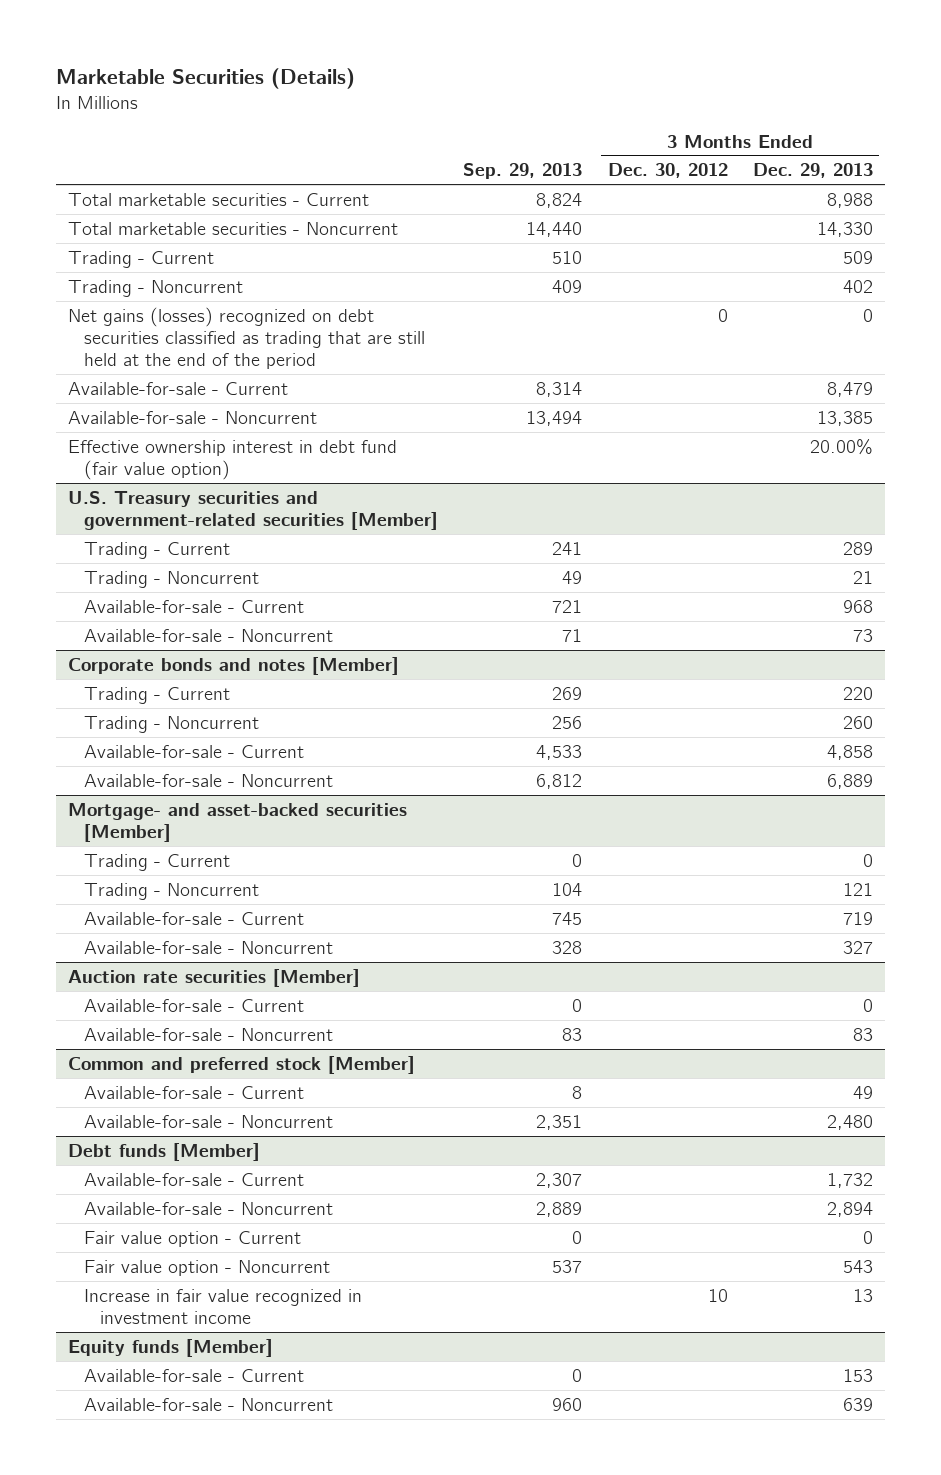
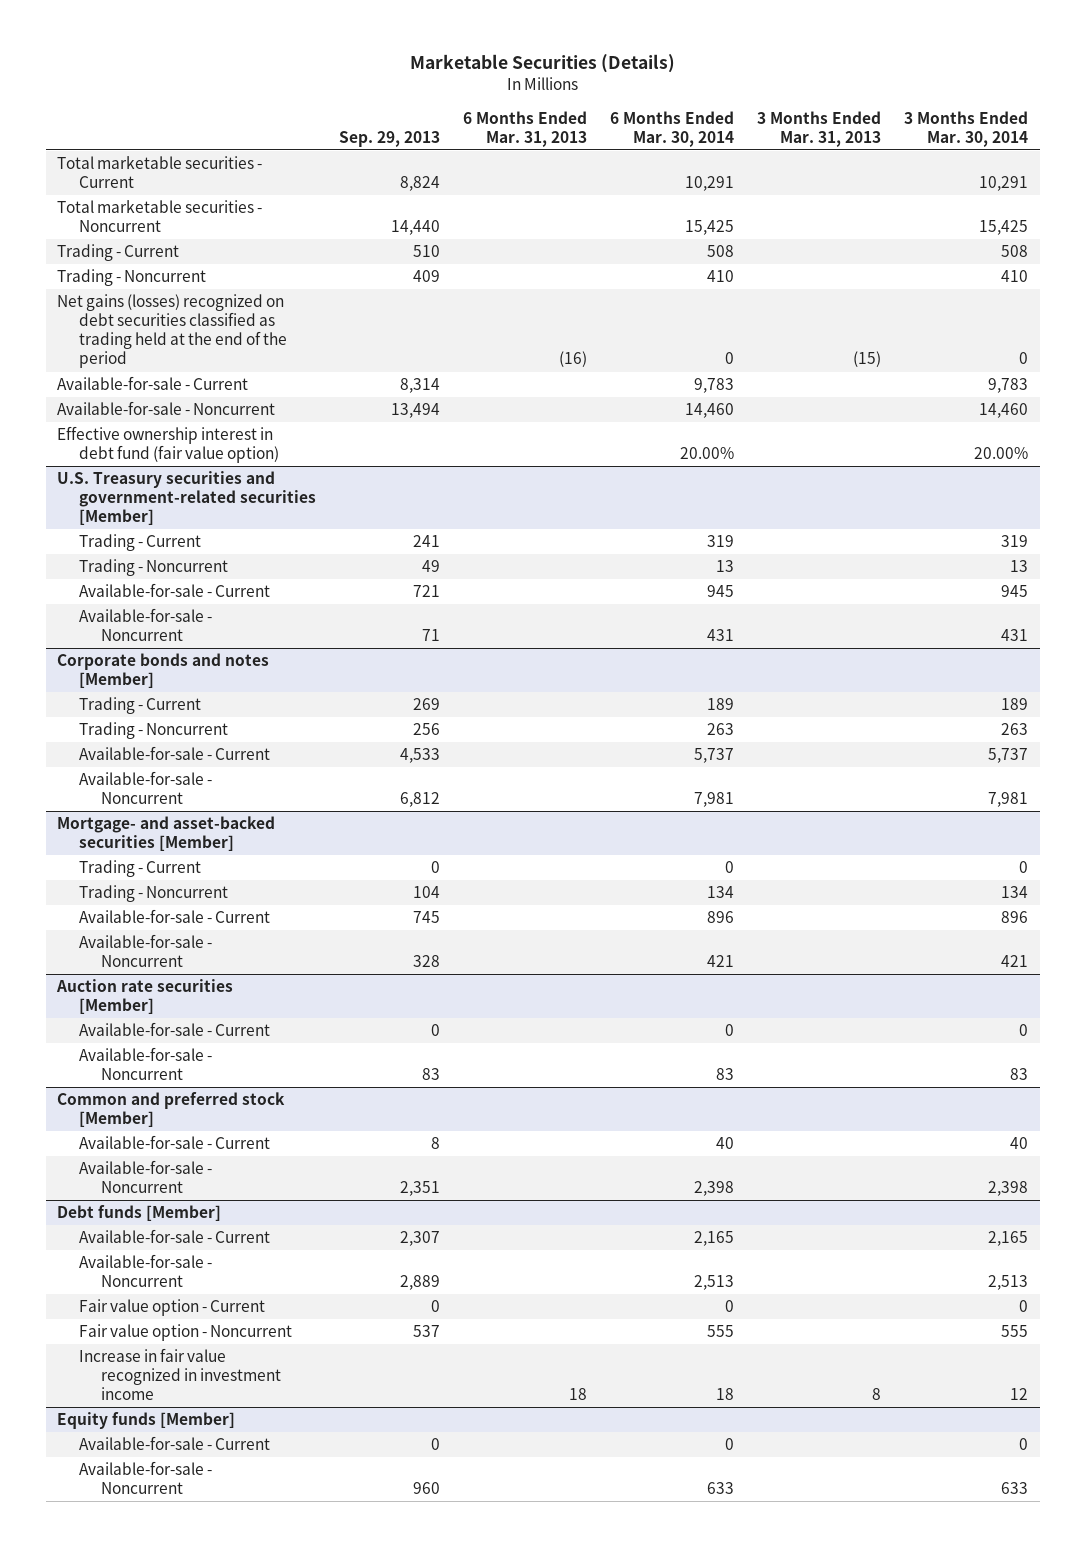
- | Sep. 29, 2013 | 3 Months Ended Dec. 30, 2012 | 3 Months Ended Dec. 29, 2013
+ | Sep. 29, 2013 | 6 Months Ended Mar. 31, 2013 | 6 Months Ended Mar. 30, 2014 | 3 Months Ended Mar. 31, 2013 | 3 Months Ended Mar. 30, 2014
- Net gains (losses) recognized on debt securities classified as trading that are still held at the end of the period | | 0 | 0
+ Net gains (losses) recognized on debt securities classified as trading held at the end of the period | | (16) | 0 | (15) | 0

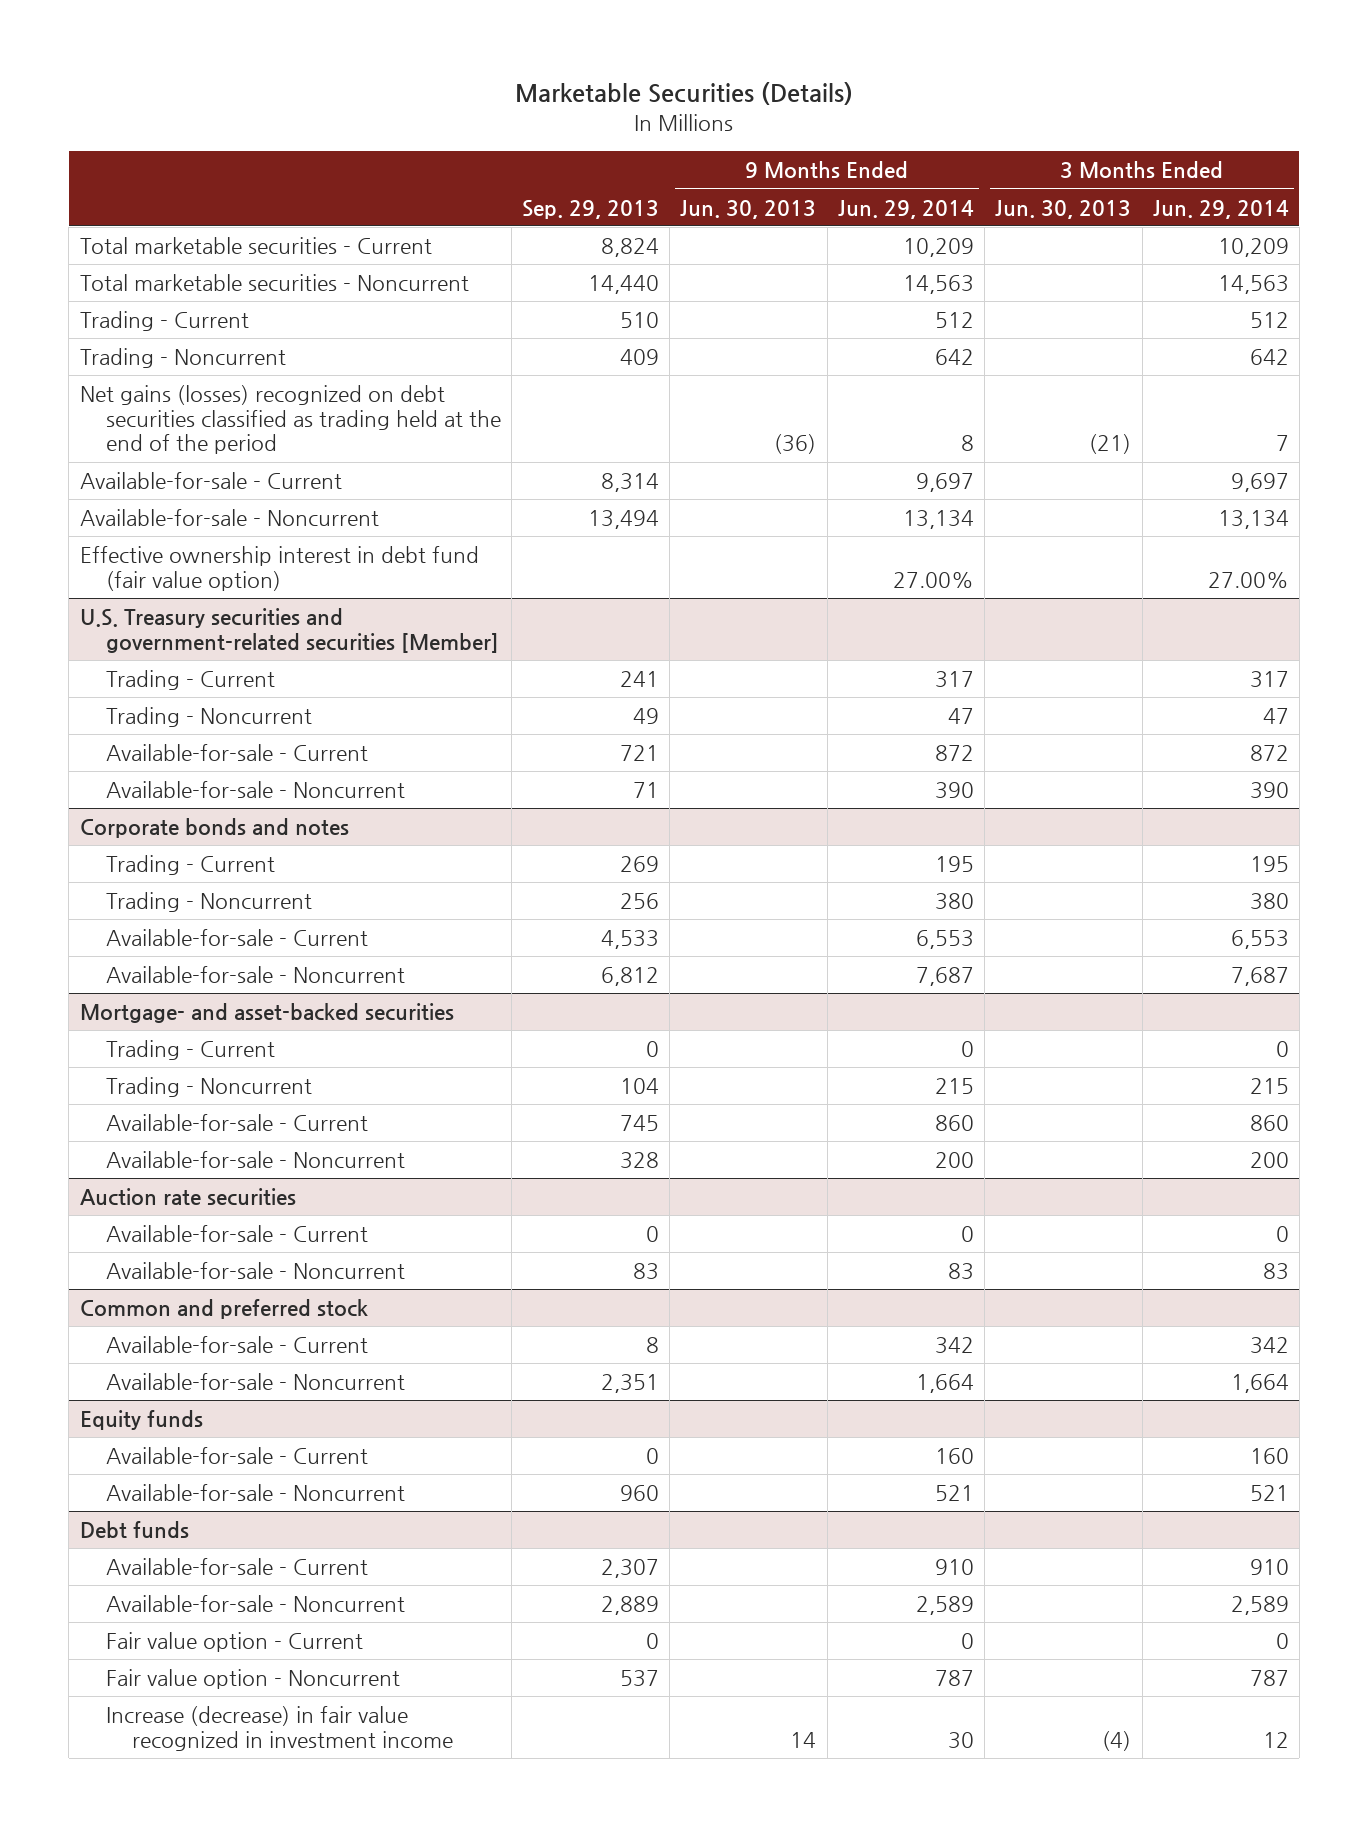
- | Sep. 29, 2013 | 6 Months Ended Mar. 31, 2013 | 6 Months Ended Mar. 30, 2014 | 3 Months Ended Mar. 31, 2013 | 3 Months Ended Mar. 30, 2014
+ | Sep. 29, 2013 | 9 Months Ended Jun. 30, 2013 | 9 Months Ended Jun. 29, 2014 | 3 Months Ended Jun. 30, 2013 | 3 Months Ended Jun. 29, 2014
- Corporate bonds and notes [Member]
+ Corporate bonds and notes
- Mortgage- and asset-backed securities [Member]
+ Mortgage- and asset-backed securities
- Auction rate securities [Member]
+ Auction rate securities
- Common and preferred stock [Member]
+ Common and preferred stock
- Debt funds [Member]
+ Equity funds
+ Available-for-sale - Current | 0 | | 160 | | 160
+ Available-for-sale - Noncurrent | 960 | | 521 | | 521
+ Debt funds
- Increase in fair value recognized in investment income | | 18 | 18 | 8 | 12
- Equity funds [Member]
- Available-for-sale - Current | 0 | | 0 | | 0
- Available-for-sale - Noncurrent | 960 | | 633 | | 633
+ Increase (decrease) in fair value recognized in investment income | | 14 | 30 | (4) | 12

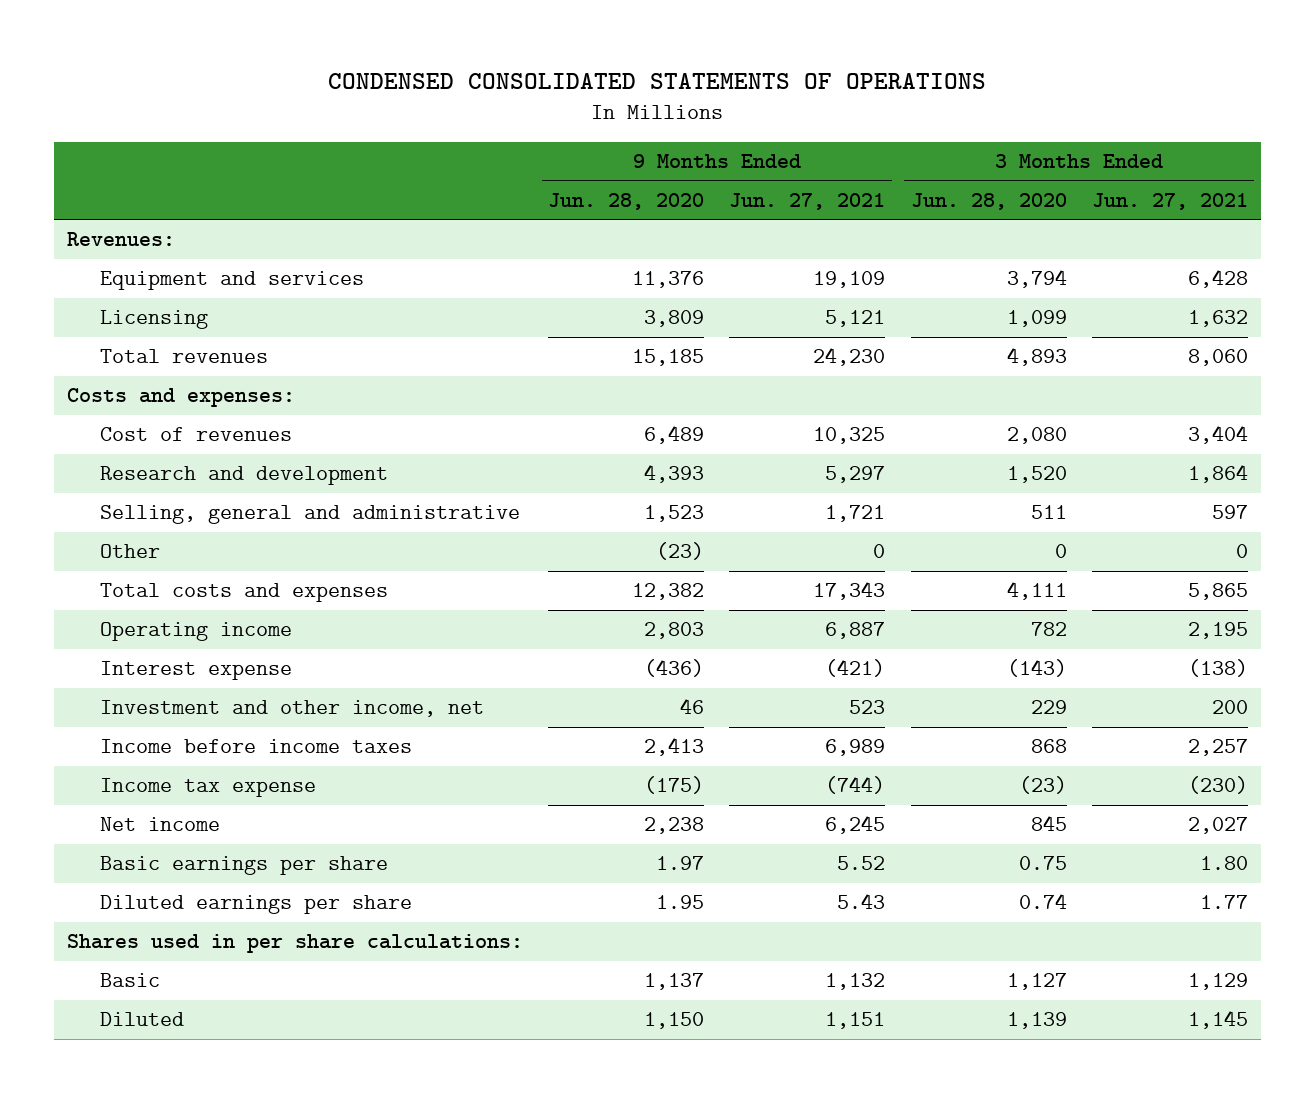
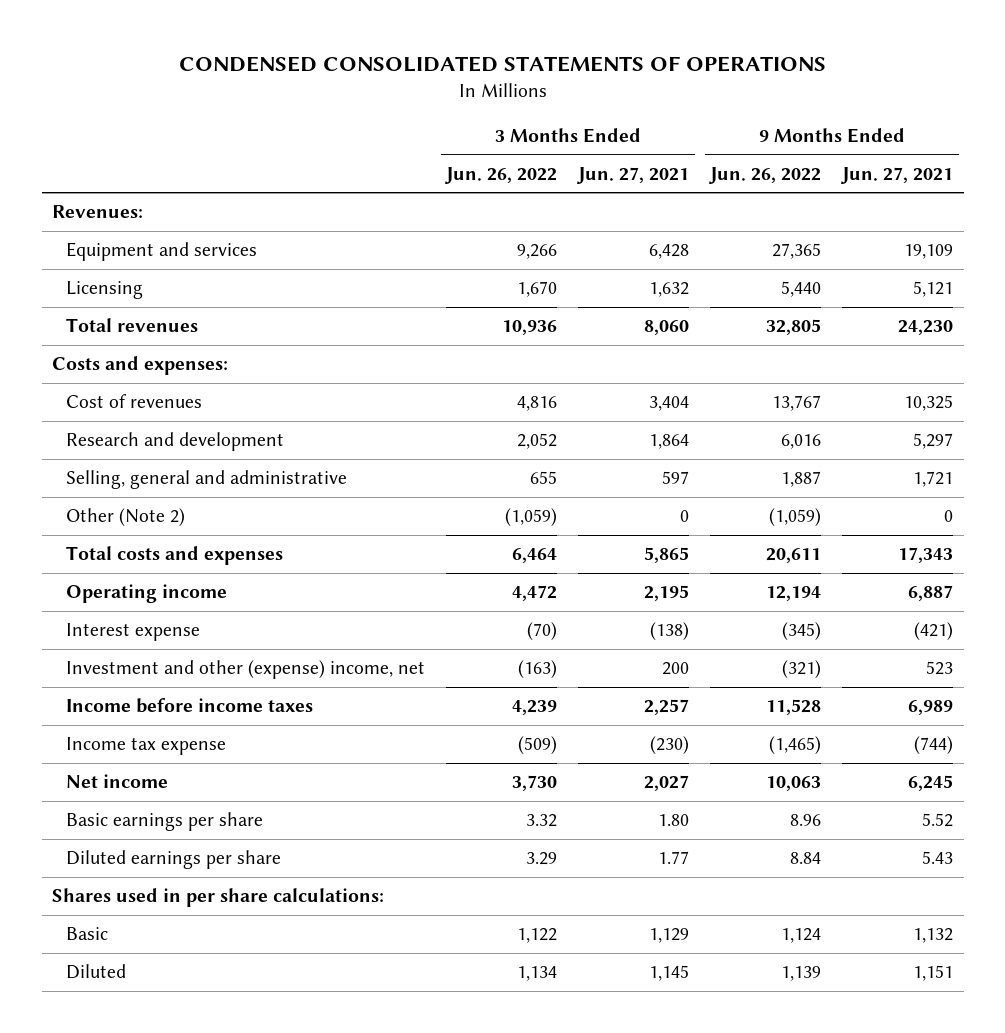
- | 9 Months Ended Jun. 28, 2020 | 9 Months Ended Jun. 27, 2021 | 3 Months Ended Jun. 28, 2020 | 3 Months Ended Jun. 27, 2021
+ | 3 Months Ended Jun. 26, 2022 | 3 Months Ended Jun. 27, 2021 | 9 Months Ended Jun. 26, 2022 | 9 Months Ended Jun. 27, 2021
- Other | (23) | 0 | 0 | 0
+ Other (Note 2) | (1,059) | 0 | (1,059) | 0
- Investment and other income, net | 46 | 523 | 229 | 200
+ Investment and other (expense) income, net | (163) | 200 | (321) | 523

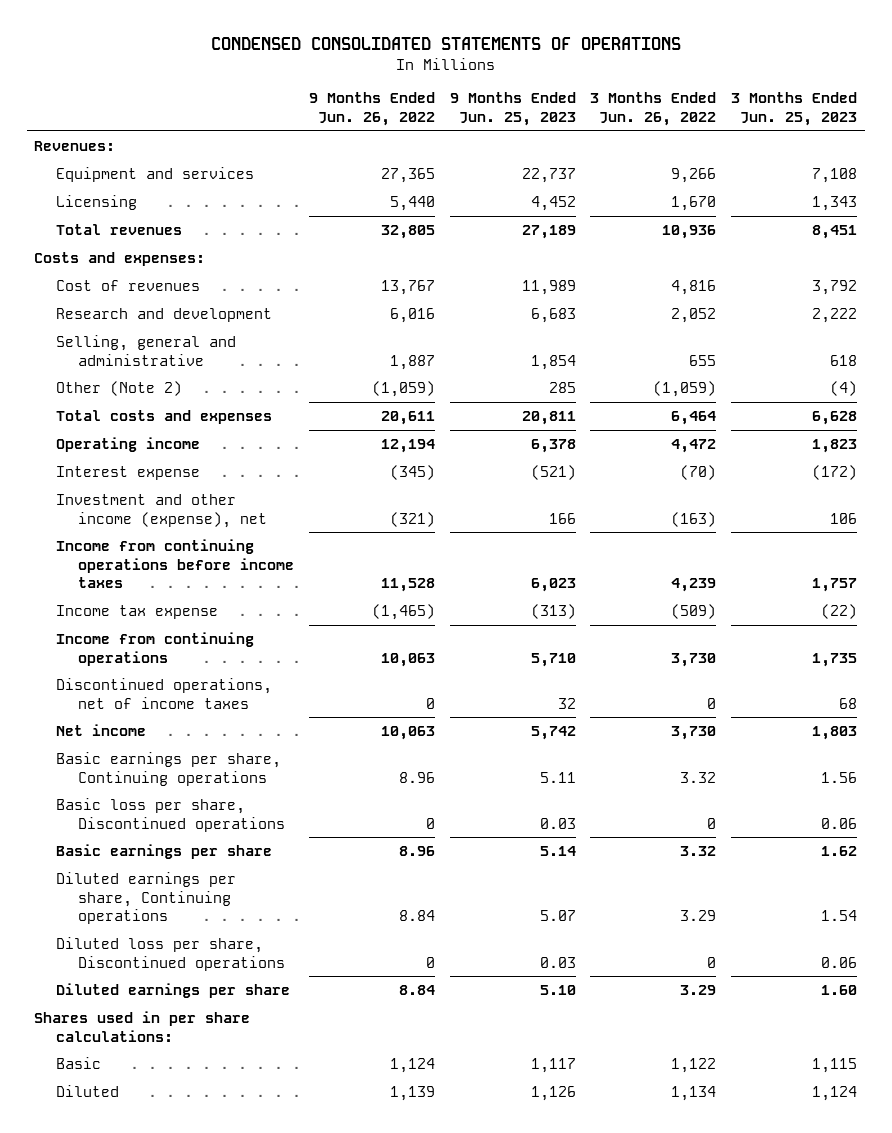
- | 3 Months Ended Jun. 26, 2022 | 3 Months Ended Jun. 27, 2021 | 9 Months Ended Jun. 26, 2022 | 9 Months Ended Jun. 27, 2021
+ | 9 Months Ended Jun. 26, 2022 | 9 Months Ended Jun. 25, 2023 | 3 Months Ended Jun. 26, 2022 | 3 Months Ended Jun. 25, 2023
- Investment and other (expense) income, net | (163) | 200 | (321) | 523
- Income before income taxes | 4,239 | 2,257 | 11,528 | 6,989
+ Investment and other income (expense), net | (321) | 166 | (163) | 106
+ Income from continuing operations before income taxes | 11,528 | 6,023 | 4,239 | 1,757
+ Income from continuing operations | 10,063 | 5,710 | 3,730 | 1,735
+ Discontinued operations, net of income taxes | 0 | 32 | 0 | 68
+ Basic earnings per share, Continuing operations | 8.96 | 5.11 | 3.32 | 1.56
+ Basic loss per share, Discontinued operations | 0 | 0.03 | 0 | 0.06
+ Diluted earnings per share, Continuing operations | 8.84 | 5.07 | 3.29 | 1.54
+ Diluted loss per share, Discontinued operations | 0 | 0.03 | 0 | 0.06

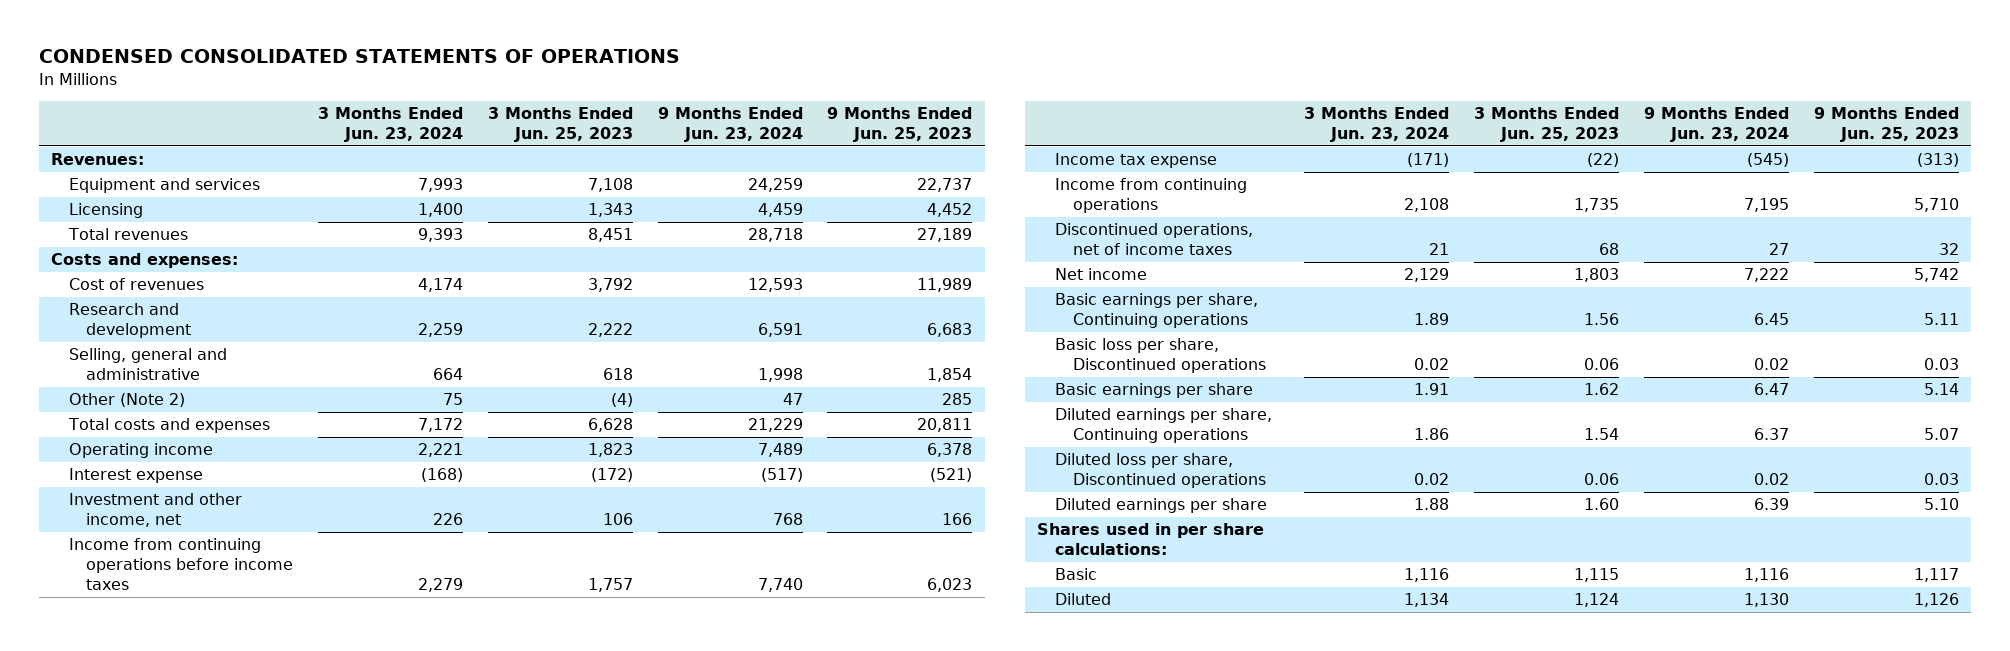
- | 9 Months Ended Jun. 26, 2022 | 9 Months Ended Jun. 25, 2023 | 3 Months Ended Jun. 26, 2022 | 3 Months Ended Jun. 25, 2023
+ | 3 Months Ended Jun. 23, 2024 | 3 Months Ended Jun. 25, 2023 | 9 Months Ended Jun. 23, 2024 | 9 Months Ended Jun. 25, 2023
- Investment and other income (expense), net | (321) | 166 | (163) | 106
+ Investment and other income, net | 226 | 106 | 768 | 166

